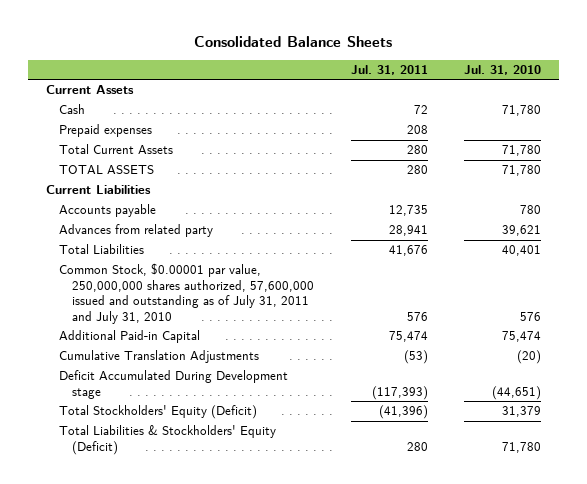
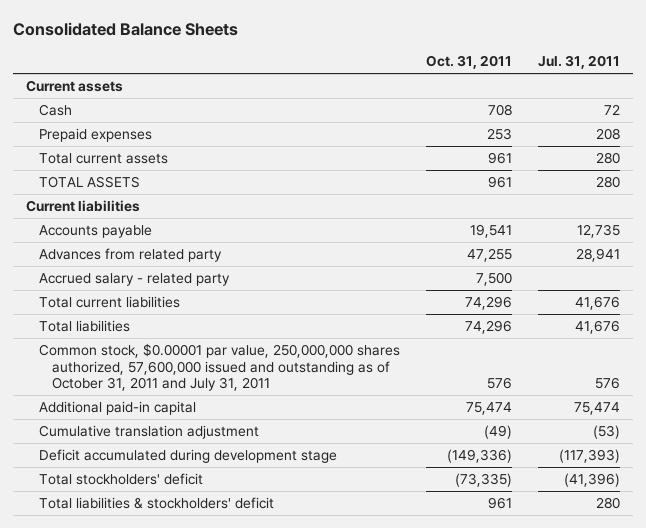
- | Jul. 31, 2011 | Jul. 31, 2010
+ | Oct. 31, 2011 | Jul. 31, 2011
- Current Assets
+ Current assets
- Total Current Assets | 280 | 71,780
+ Total current assets | 961 | 280
- Current Liabilities
+ Current liabilities
- Total Liabilities | 41,676 | 40,401
- Common Stock, $0.00001 par value, 250,000,000 shares authorized, 57,600,000 issued and outstanding as of July 31, 2011 and July 31, 2010 | 576 | 576
- Additional Paid-in Capital | 75,474 | 75,474
- Cumulative Translation Adjustments | (53) | (20)
- Deficit Accumulated During Development stage | (117,393) | (44,651)
- Total Stockholders' Equity (Deficit) | (41,396) | 31,379
- Total Liabilities & Stockholders' Equity (Deficit) | 280 | 71,780
+ Accrued salary - related party | 7,500 |
+ Total current liabilities | 74,296 | 41,676
+ Total liabilities | 74,296 | 41,676
+ Common stock, $0.00001 par value, 250,000,000 shares authorized, 57,600,000 issued and outstanding as of October 31, 2011 and July 31, 2011 | 576 | 576
+ Additional paid-in capital | 75,474 | 75,474
+ Cumulative translation adjustment | (49) | (53)
+ Deficit accumulated during development stage | (149,336) | (117,393)
+ Total stockholders' deficit | (73,335) | (41,396)
+ Total liabilities & stockholders' deficit | 961 | 280

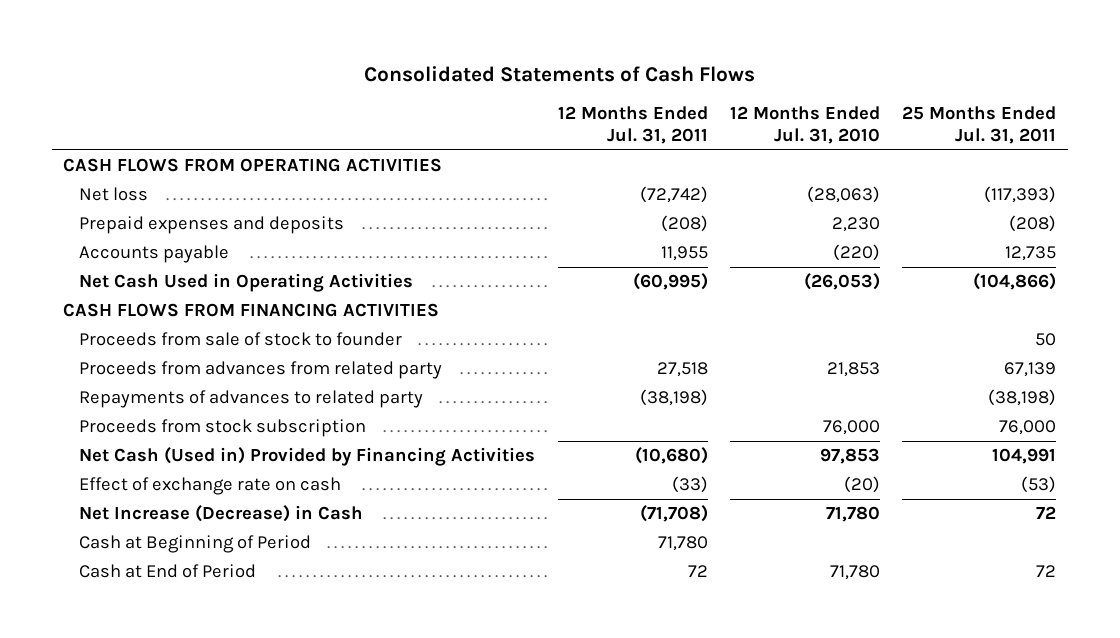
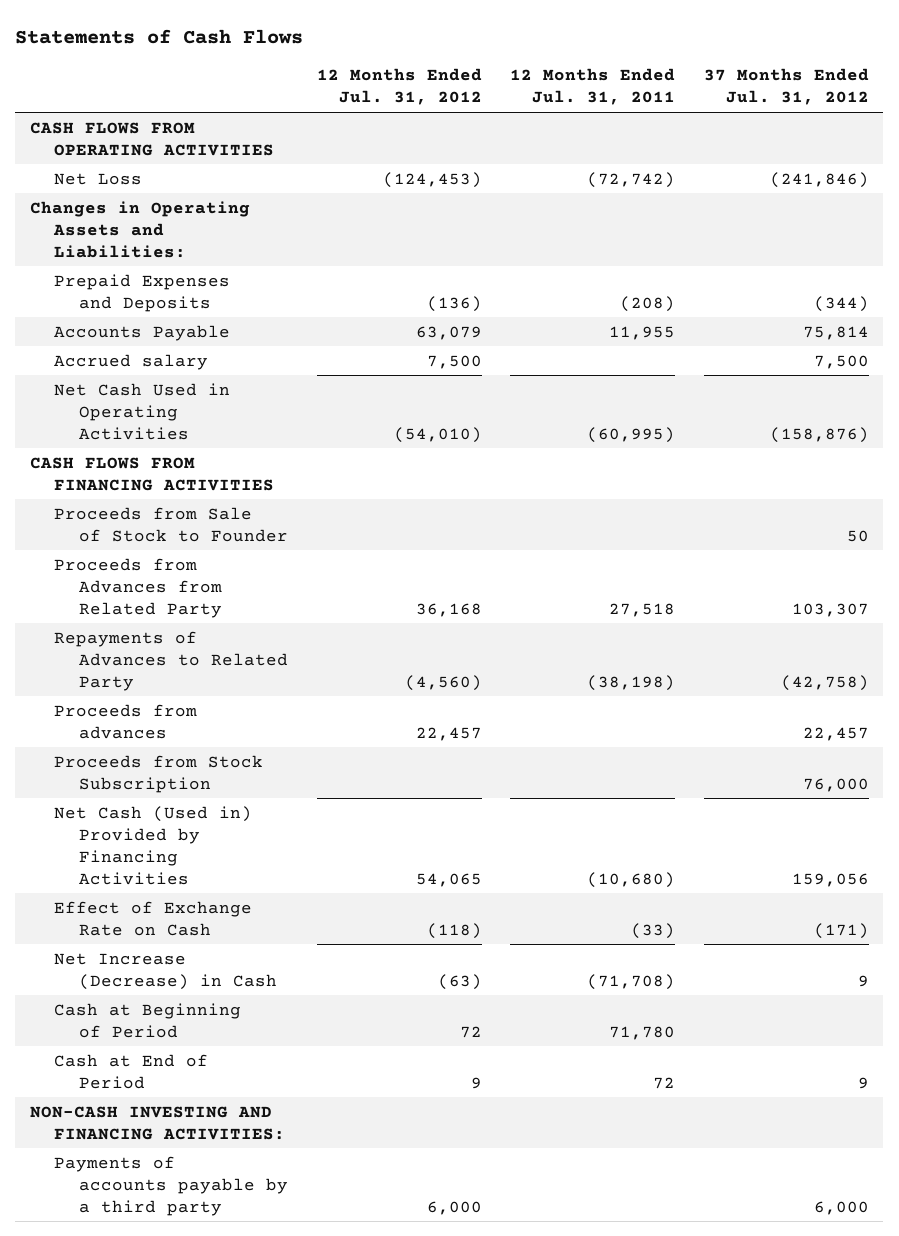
- Consolidated Statements of Cash Flows
+ Statements of Cash Flows
- | 12 Months Ended Jul. 31, 2011 | 12 Months Ended Jul. 31, 2010 | 25 Months Ended Jul. 31, 2011
+ | 12 Months Ended Jul. 31, 2012 | 12 Months Ended Jul. 31, 2011 | 37 Months Ended Jul. 31, 2012
- Net loss | (72,742) | (28,063) | (117,393)
- Prepaid expenses and deposits | (208) | 2,230 | (208)
- Accounts payable | 11,955 | (220) | 12,735
+ Net Loss | (124,453) | (72,742) | (241,846)
+ Changes in Operating Assets and Liabilities:
+ Prepaid Expenses and Deposits | (136) | (208) | (344)
+ Accounts Payable | 63,079 | 11,955 | 75,814
+ Accrued salary | 7,500 | | 7,500
- Proceeds from sale of stock to founder | | | 50
- Proceeds from advances from related party | 27,518 | 21,853 | 67,139
- Repayments of advances to related party | (38,198) | | (38,198)
- Proceeds from stock subscription | | 76,000 | 76,000
+ Proceeds from Sale of Stock to Founder | | | 50
+ Proceeds from Advances from Related Party | 36,168 | 27,518 | 103,307
+ Repayments of Advances to Related Party | (4,560) | (38,198) | (42,758)
+ Proceeds from advances | 22,457 | | 22,457
+ Proceeds from Stock Subscription | | | 76,000
- Effect of exchange rate on cash | (33) | (20) | (53)
+ Effect of Exchange Rate on Cash | (118) | (33) | (171)
+ NON-CASH INVESTING AND FINANCING ACTIVITIES:
+ Payments of accounts payable by a third party | 6,000 | | 6,000

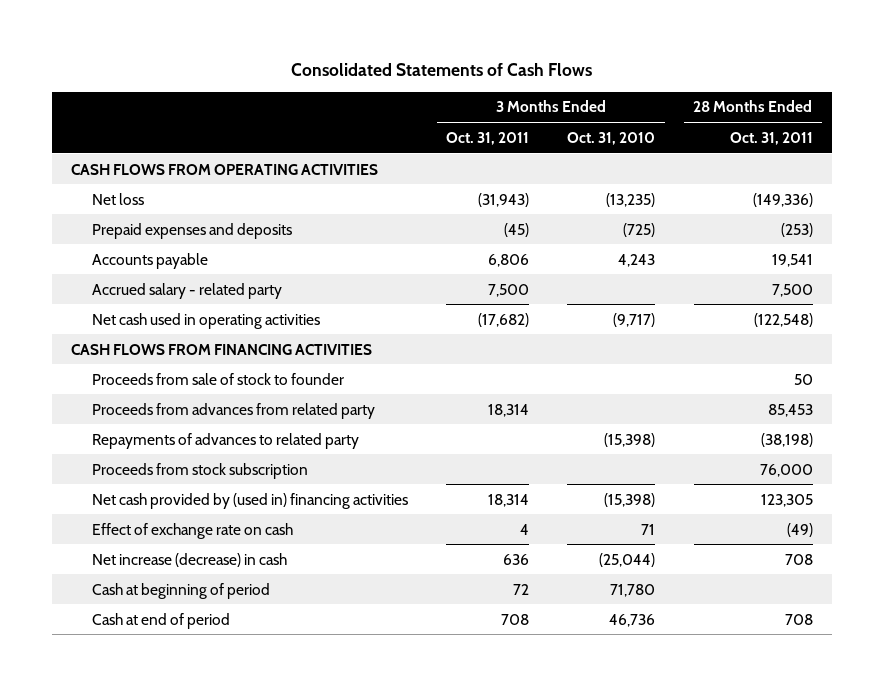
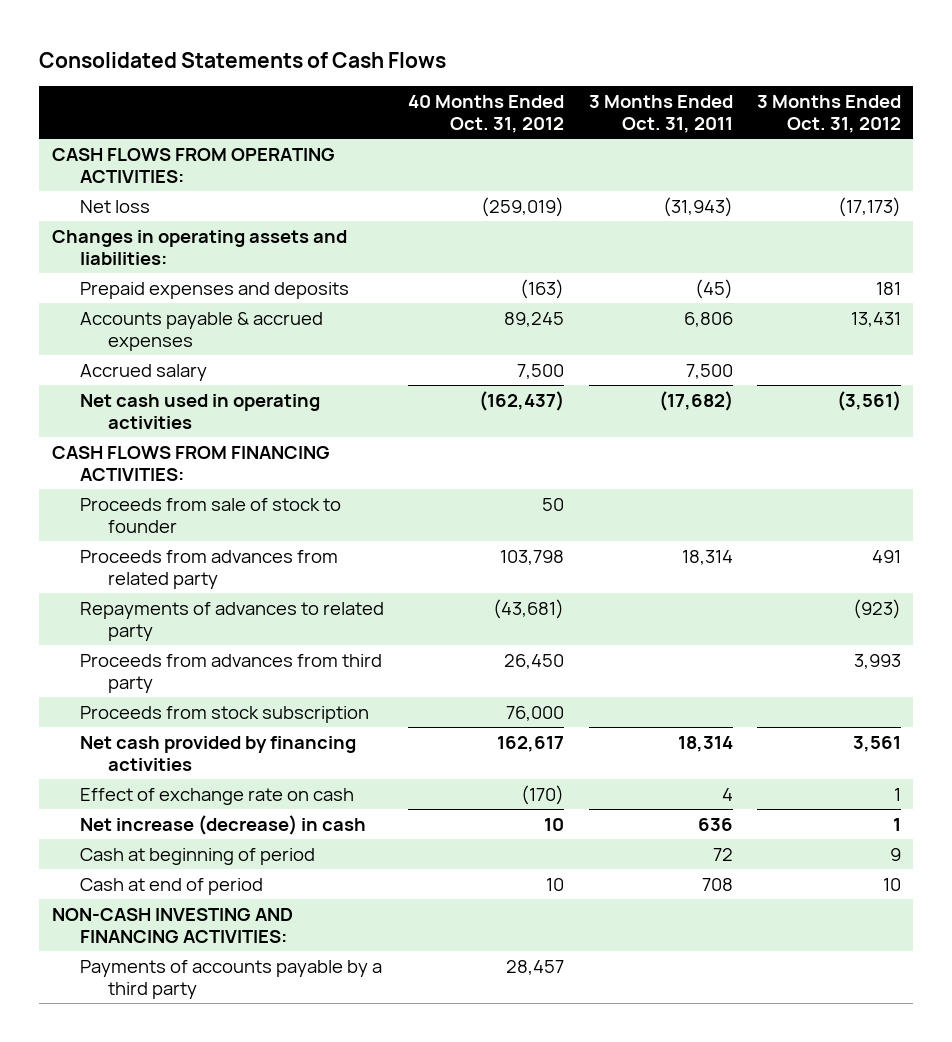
- | 3 Months Ended Oct. 31, 2011 | 3 Months Ended Oct. 31, 2010 | 28 Months Ended Oct. 31, 2011
+ | 40 Months Ended Oct. 31, 2012 | 3 Months Ended Oct. 31, 2011 | 3 Months Ended Oct. 31, 2012
- CASH FLOWS FROM OPERATING ACTIVITIES
+ CASH FLOWS FROM OPERATING ACTIVITIES:
+ Changes in operating assets and liabilities:
- Accounts payable | 6,806 | 4,243 | 19,541
- Accrued salary - related party | 7,500 | | 7,500
+ Accounts payable & accrued expenses | 89,245 | 6,806 | 13,431
+ Accrued salary | 7,500 | 7,500 |
- CASH FLOWS FROM FINANCING ACTIVITIES
+ CASH FLOWS FROM FINANCING ACTIVITIES:
+ Proceeds from advances from third party | 26,450 | | 3,993
- Net cash provided by (used in) financing activities | 18,314 | (15,398) | 123,305
+ Net cash provided by financing activities | 162,617 | 18,314 | 3,561
+ NON-CASH INVESTING AND FINANCING ACTIVITIES:
+ Payments of accounts payable by a third party | 28,457 | |

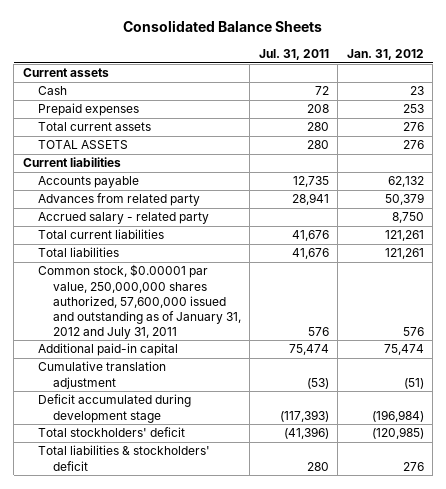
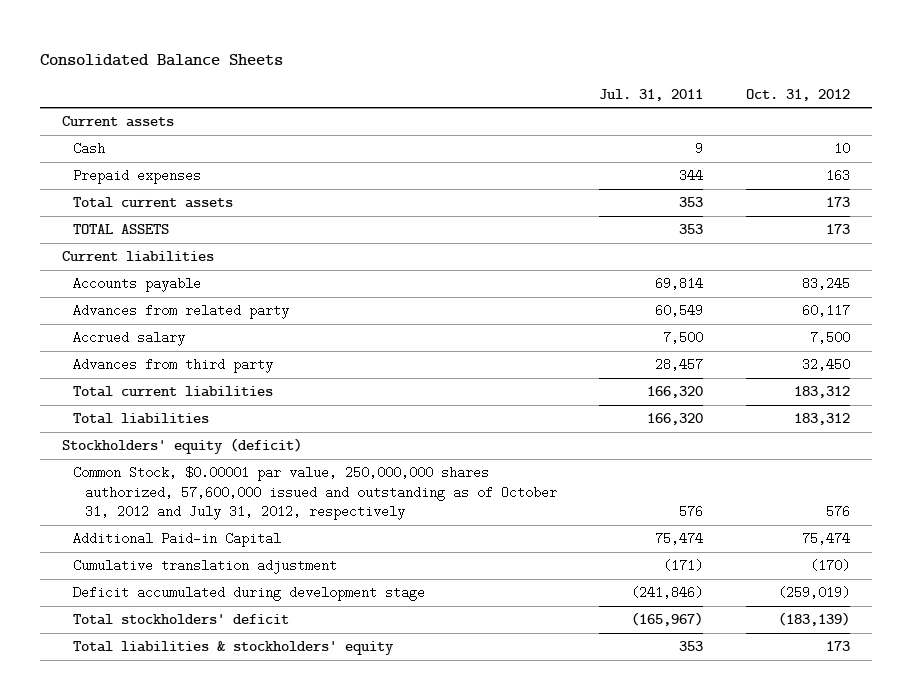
- | Jul. 31, 2011 | Jan. 31, 2012
+ | Jul. 31, 2011 | Oct. 31, 2012
- Cash | 72 | 23
- Prepaid expenses | 208 | 253
- Total current assets | 280 | 276
- TOTAL ASSETS | 280 | 276
+ Cash | 9 | 10
+ Prepaid expenses | 344 | 163
+ Total current assets | 353 | 173
+ TOTAL ASSETS | 353 | 173
- Accounts payable | 12,735 | 62,132
- Advances from related party | 28,941 | 50,379
- Accrued salary - related party | | 8,750
- Total current liabilities | 41,676 | 121,261
- Total liabilities | 41,676 | 121,261
- Common stock, $0.00001 par value, 250,000,000 shares authorized, 57,600,000 issued and outstanding as of January 31, 2012 and July 31, 2011 | 576 | 576
- Additional paid-in capital | 75,474 | 75,474
- Cumulative translation adjustment | (53) | (51)
- Deficit accumulated during development stage | (117,393) | (196,984)
- Total stockholders' deficit | (41,396) | (120,985)
- Total liabilities & stockholders' deficit | 280 | 276
+ Accounts payable | 69,814 | 83,245
+ Advances from related party | 60,549 | 60,117
+ Accrued salary | 7,500 | 7,500
+ Advances from third party | 28,457 | 32,450
+ Total current liabilities | 166,320 | 183,312
+ Total liabilities | 166,320 | 183,312
+ Stockholders' equity (deficit)
+ Common Stock, $0.00001 par value, 250,000,000 shares authorized, 57,600,000 issued and outstanding as of October 31, 2012 and July 31, 2012, respectively | 576 | 576
+ Additional Paid-in Capital | 75,474 | 75,474
+ Cumulative translation adjustment | (171) | (170)
+ Deficit accumulated during development stage | (241,846) | (259,019)
+ Total stockholders' deficit | (165,967) | (183,139)
+ Total liabilities & stockholders' equity | 353 | 173

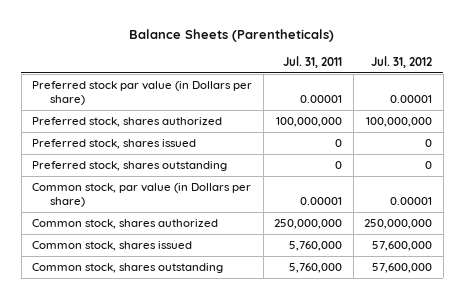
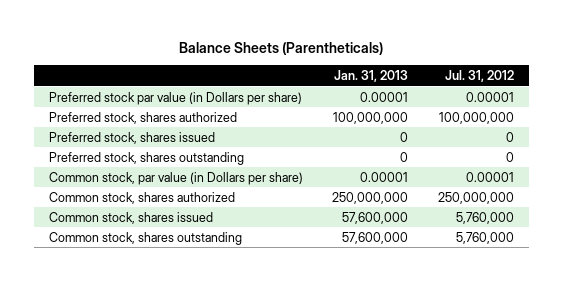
- | Jul. 31, 2011 | Jul. 31, 2012
+ | Jan. 31, 2013 | Jul. 31, 2012
- Common stock, shares issued | 5,760,000 | 57,600,000
- Common stock, shares outstanding | 5,760,000 | 57,600,000
+ Common stock, shares issued | 57,600,000 | 5,760,000
+ Common stock, shares outstanding | 57,600,000 | 5,760,000

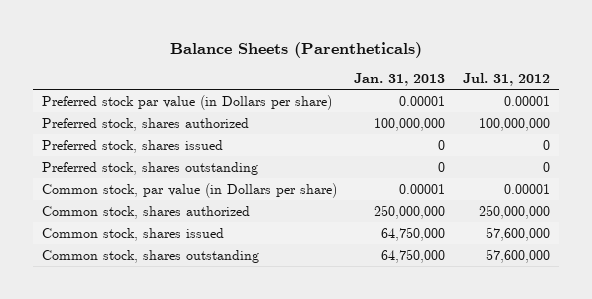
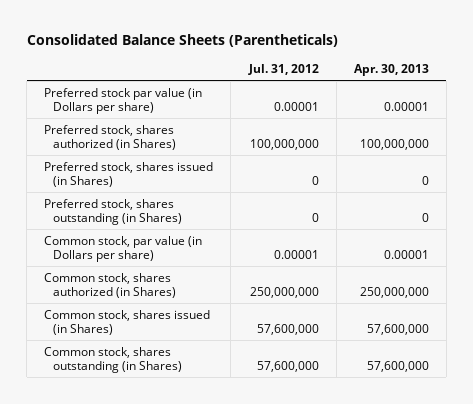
- Balance Sheets (Parentheticals)
+ Consolidated Balance Sheets (Parentheticals)
- | Jan. 31, 2013 | Jul. 31, 2012
+ | Jul. 31, 2012 | Apr. 30, 2013
- Preferred stock, shares authorized | 100,000,000 | 100,000,000
- Preferred stock, shares issued | 0 | 0
- Preferred stock, shares outstanding | 0 | 0
+ Preferred stock, shares authorized (in Shares) | 100,000,000 | 100,000,000
+ Preferred stock, shares issued (in Shares) | 0 | 0
+ Preferred stock, shares outstanding (in Shares) | 0 | 0
- Common stock, shares authorized | 250,000,000 | 250,000,000
- Common stock, shares issued | 64,750,000 | 57,600,000
- Common stock, shares outstanding | 64,750,000 | 57,600,000
+ Common stock, shares authorized (in Shares) | 250,000,000 | 250,000,000
+ Common stock, shares issued (in Shares) | 57,600,000 | 57,600,000
+ Common stock, shares outstanding (in Shares) | 57,600,000 | 57,600,000

